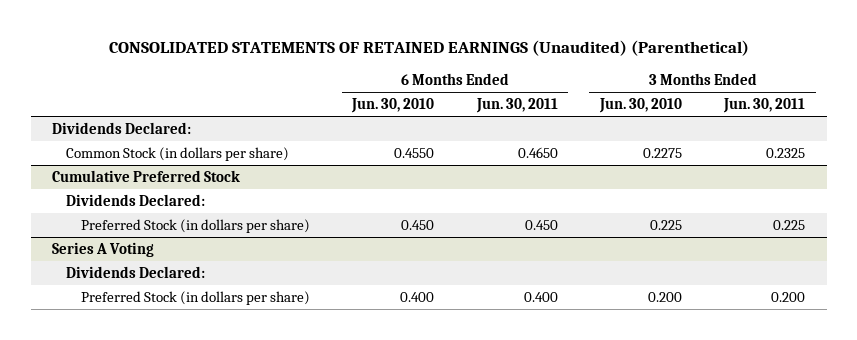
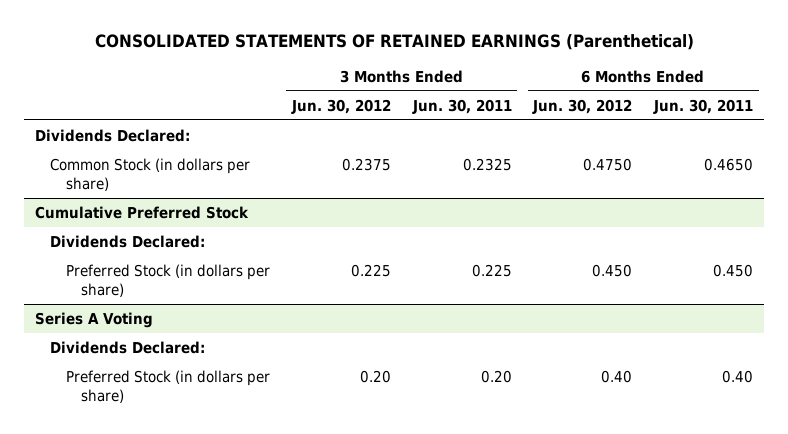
- CONSOLIDATED STATEMENTS OF RETAINED EARNINGS (Unaudited) (Parenthetical)
+ CONSOLIDATED STATEMENTS OF RETAINED EARNINGS (Parenthetical)
- | 6 Months Ended Jun. 30, 2010 | 6 Months Ended Jun. 30, 2011 | 3 Months Ended Jun. 30, 2010 | 3 Months Ended Jun. 30, 2011
+ | 3 Months Ended Jun. 30, 2012 | 3 Months Ended Jun. 30, 2011 | 6 Months Ended Jun. 30, 2012 | 6 Months Ended Jun. 30, 2011
@ Series A Voting
- Preferred Stock (in dollars per share) | 0.400 | 0.400 | 0.200 | 0.200
+ Preferred Stock (in dollars per share) | 0.20 | 0.20 | 0.40 | 0.40

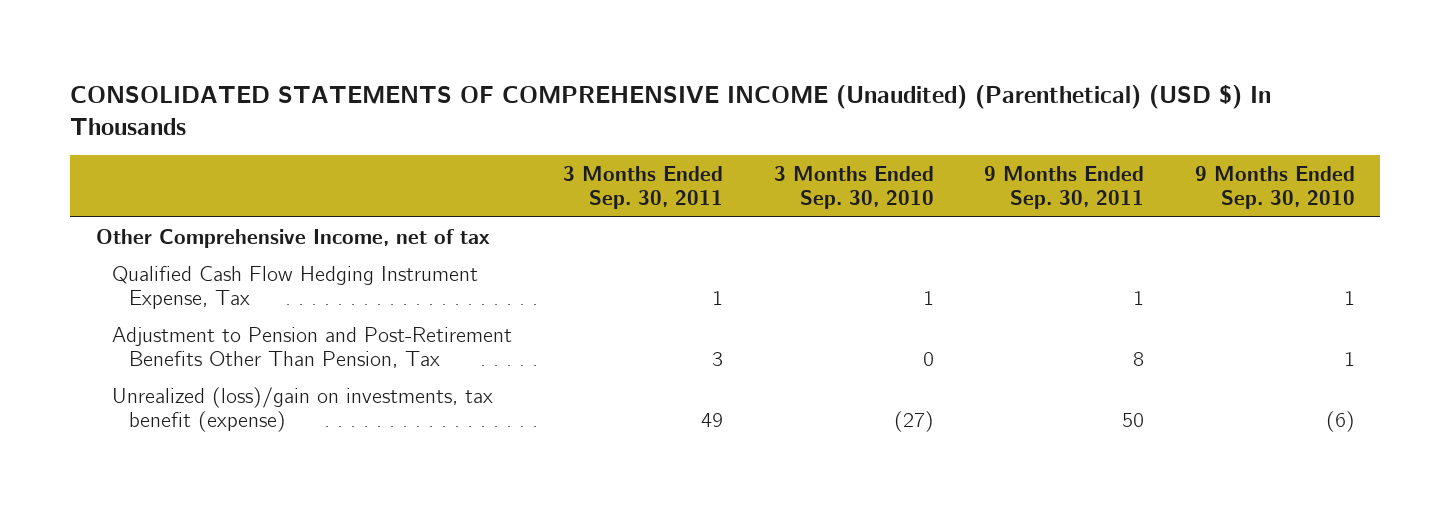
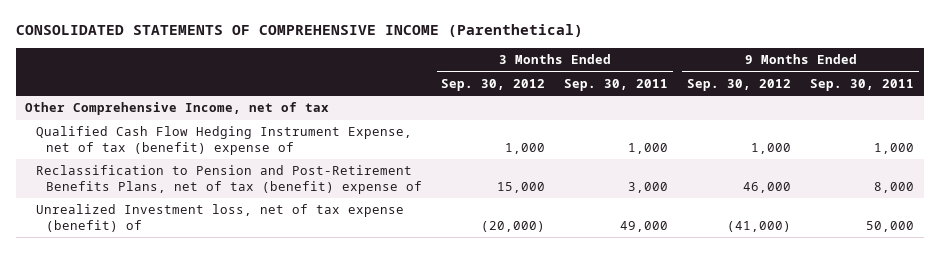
- CONSOLIDATED STATEMENTS OF COMPREHENSIVE INCOME (Unaudited) (Parenthetical) (USD $) In Thousands
+ CONSOLIDATED STATEMENTS OF COMPREHENSIVE INCOME (Parenthetical)
- | 3 Months Ended Sep. 30, 2011 | 3 Months Ended Sep. 30, 2010 | 9 Months Ended Sep. 30, 2011 | 9 Months Ended Sep. 30, 2010
+ | 3 Months Ended Sep. 30, 2012 | 3 Months Ended Sep. 30, 2011 | 9 Months Ended Sep. 30, 2012 | 9 Months Ended Sep. 30, 2011
- Qualified Cash Flow Hedging Instrument Expense, Tax | 1 | 1 | 1 | 1
- Adjustment to Pension and Post-Retirement Benefits Other Than Pension, Tax | 3 | 0 | 8 | 1
- Unrealized (loss)/gain on investments, tax benefit (expense) | 49 | (27) | 50 | (6)
+ Qualified Cash Flow Hedging Instrument Expense, net of tax (benefit) expense of | 1,000 | 1,000 | 1,000 | 1,000
+ Reclassification to Pension and Post-Retirement Benefits Plans, net of tax (benefit) expense of | 15,000 | 3,000 | 46,000 | 8,000
+ Unrealized Investment loss, net of tax expense (benefit) of | (20,000) | 49,000 | (41,000) | 50,000

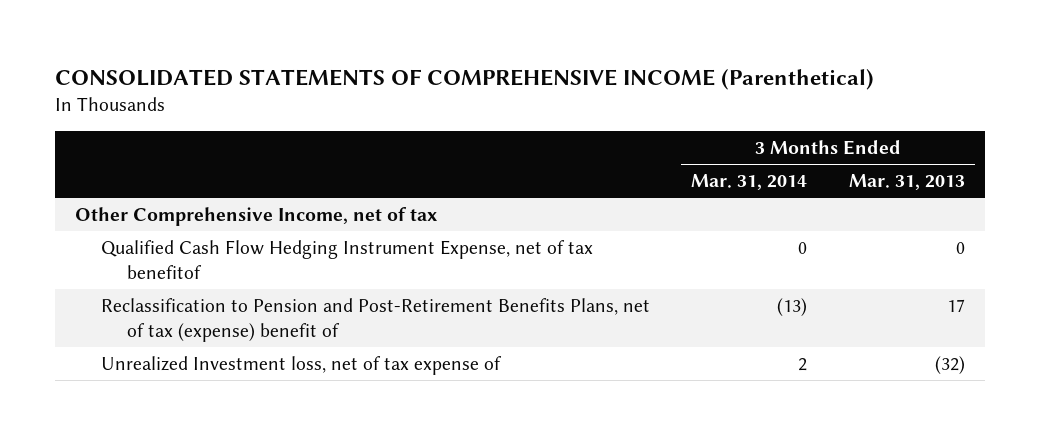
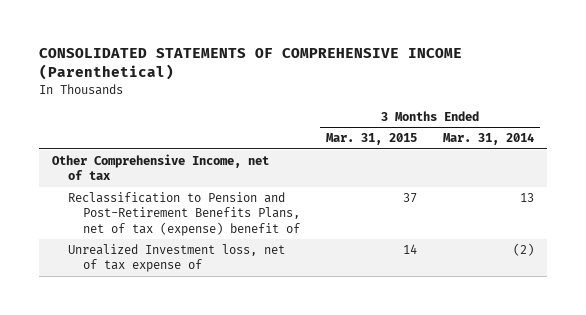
- | 3 Months Ended Mar. 31, 2014 | 3 Months Ended Mar. 31, 2013
+ | 3 Months Ended Mar. 31, 2015 | 3 Months Ended Mar. 31, 2014
- Qualified Cash Flow Hedging Instrument Expense, net of tax benefitof | 0 | 0
- Reclassification to Pension and Post-Retirement Benefits Plans, net of tax (expense) benefit of | (13) | 17
- Unrealized Investment loss, net of tax expense of | 2 | (32)
+ Reclassification to Pension and Post-Retirement Benefits Plans, net of tax (expense) benefit of | 37 | 13
+ Unrealized Investment loss, net of tax expense of | 14 | (2)

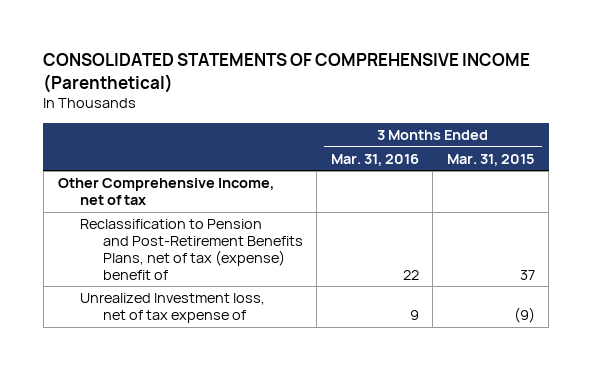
- | 3 Months Ended Mar. 31, 2015 | 3 Months Ended Mar. 31, 2014
+ | 3 Months Ended Mar. 31, 2016 | 3 Months Ended Mar. 31, 2015
- Unrealized Investment loss, net of tax expense of | 14 | (2)
+ Unrealized Investment loss, net of tax expense of | 9 | (9)

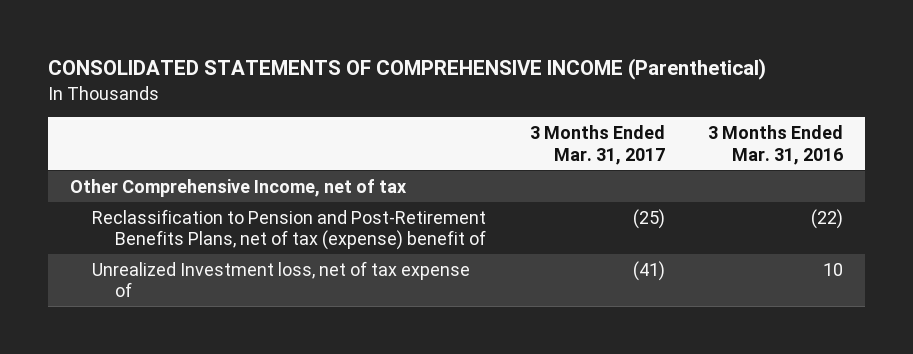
- | 3 Months Ended Mar. 31, 2016 | 3 Months Ended Mar. 31, 2015
+ | 3 Months Ended Mar. 31, 2017 | 3 Months Ended Mar. 31, 2016
- Reclassification to Pension and Post-Retirement Benefits Plans, net of tax (expense) benefit of | 22 | 37
- Unrealized Investment loss, net of tax expense of | 9 | (9)
+ Reclassification to Pension and Post-Retirement Benefits Plans, net of tax (expense) benefit of | (25) | (22)
+ Unrealized Investment loss, net of tax expense of | (41) | 10

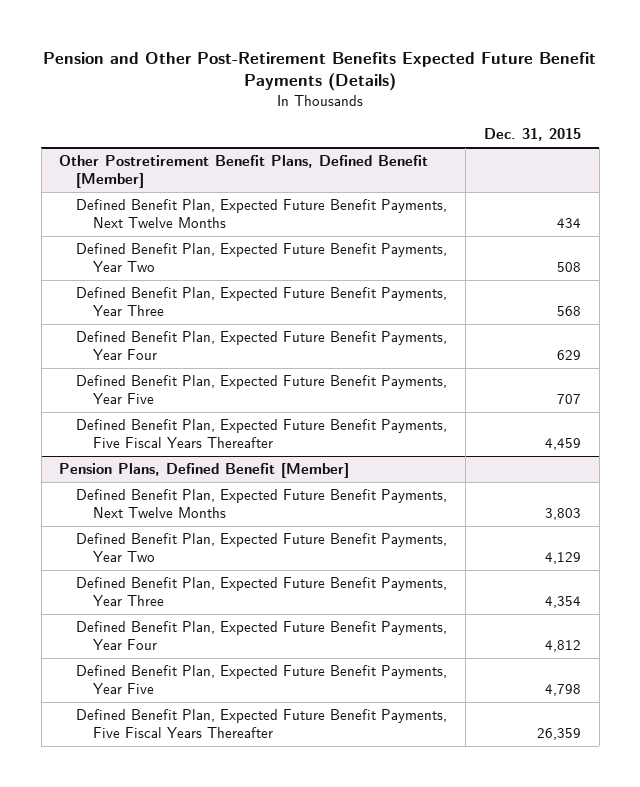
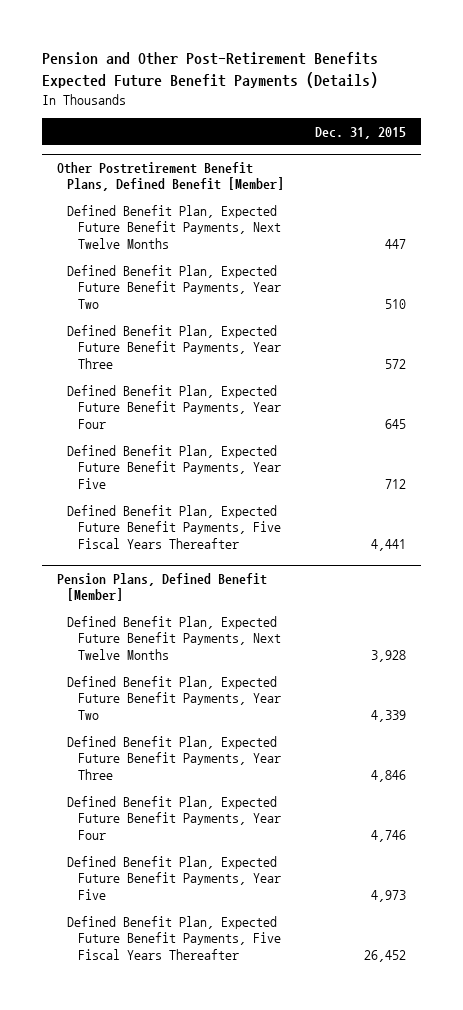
@ Other Postretirement Benefit Plans, Defined Benefit [Member]
- Defined Benefit Plan, Expected Future Benefit Payments, Next Twelve Months | 434
- Defined Benefit Plan, Expected Future Benefit Payments, Year Two | 508
- Defined Benefit Plan, Expected Future Benefit Payments, Year Three | 568
- Defined Benefit Plan, Expected Future Benefit Payments, Year Four | 629
- Defined Benefit Plan, Expected Future Benefit Payments, Year Five | 707
- Defined Benefit Plan, Expected Future Benefit Payments, Five Fiscal Years Thereafter | 4,459
+ Defined Benefit Plan, Expected Future Benefit Payments, Next Twelve Months | 447
+ Defined Benefit Plan, Expected Future Benefit Payments, Year Two | 510
+ Defined Benefit Plan, Expected Future Benefit Payments, Year Three | 572
+ Defined Benefit Plan, Expected Future Benefit Payments, Year Four | 645
+ Defined Benefit Plan, Expected Future Benefit Payments, Year Five | 712
+ Defined Benefit Plan, Expected Future Benefit Payments, Five Fiscal Years Thereafter | 4,441
@ Pension Plans, Defined Benefit [Member]
- Defined Benefit Plan, Expected Future Benefit Payments, Next Twelve Months | 3,803
- Defined Benefit Plan, Expected Future Benefit Payments, Year Two | 4,129
- Defined Benefit Plan, Expected Future Benefit Payments, Year Three | 4,354
- Defined Benefit Plan, Expected Future Benefit Payments, Year Four | 4,812
- Defined Benefit Plan, Expected Future Benefit Payments, Year Five | 4,798
- Defined Benefit Plan, Expected Future Benefit Payments, Five Fiscal Years Thereafter | 26,359
+ Defined Benefit Plan, Expected Future Benefit Payments, Next Twelve Months | 3,928
+ Defined Benefit Plan, Expected Future Benefit Payments, Year Two | 4,339
+ Defined Benefit Plan, Expected Future Benefit Payments, Year Three | 4,846
+ Defined Benefit Plan, Expected Future Benefit Payments, Year Four | 4,746
+ Defined Benefit Plan, Expected Future Benefit Payments, Year Five | 4,973
+ Defined Benefit Plan, Expected Future Benefit Payments, Five Fiscal Years Thereafter | 26,452

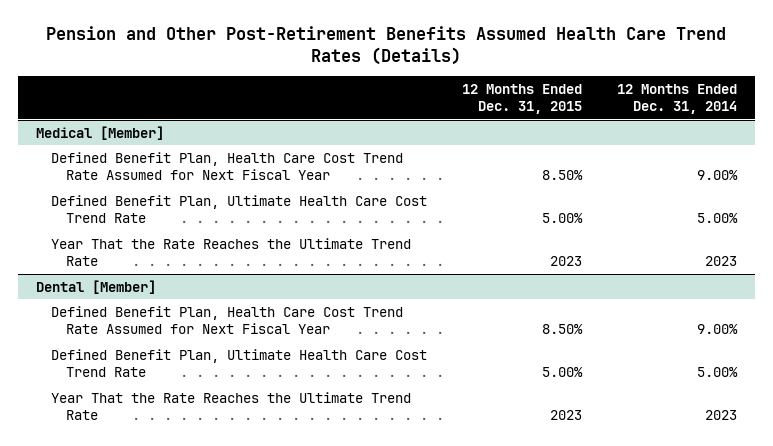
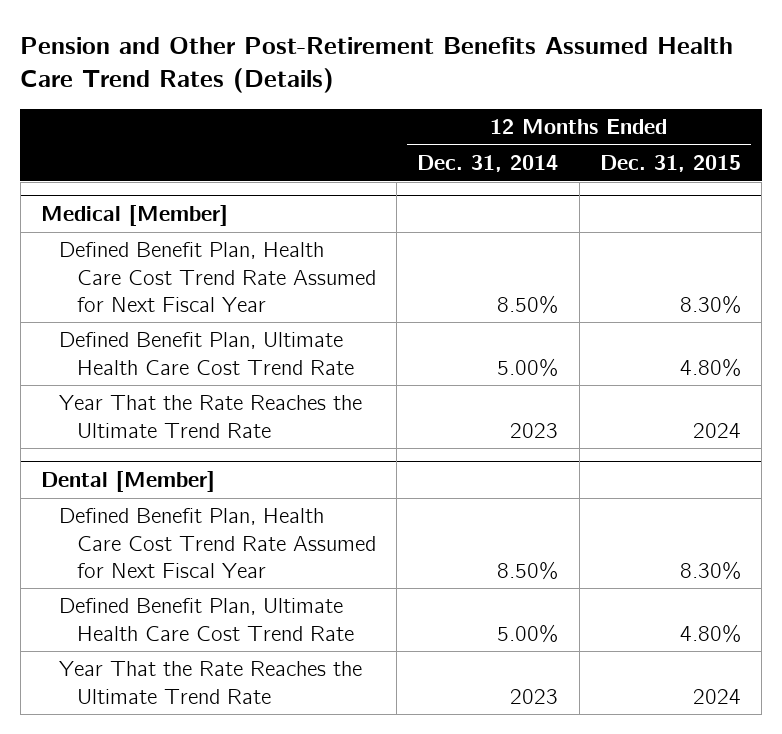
- | 12 Months Ended Dec. 31, 2015 | 12 Months Ended Dec. 31, 2014
+ | 12 Months Ended Dec. 31, 2014 | 12 Months Ended Dec. 31, 2015
@ Medical [Member]
- Defined Benefit Plan, Health Care Cost Trend Rate Assumed for Next Fiscal Year | 8.50% | 9.00%
- Defined Benefit Plan, Ultimate Health Care Cost Trend Rate | 5.00% | 5.00%
- Year That the Rate Reaches the Ultimate Trend Rate | 2023 | 2023
+ Defined Benefit Plan, Health Care Cost Trend Rate Assumed for Next Fiscal Year | 8.50% | 8.30%
+ Defined Benefit Plan, Ultimate Health Care Cost Trend Rate | 5.00% | 4.80%
+ Year That the Rate Reaches the Ultimate Trend Rate | 2023 | 2024
@ Dental [Member]
- Defined Benefit Plan, Health Care Cost Trend Rate Assumed for Next Fiscal Year | 8.50% | 9.00%
- Defined Benefit Plan, Ultimate Health Care Cost Trend Rate | 5.00% | 5.00%
- Year That the Rate Reaches the Ultimate Trend Rate | 2023 | 2023
+ Defined Benefit Plan, Health Care Cost Trend Rate Assumed for Next Fiscal Year | 8.50% | 8.30%
+ Defined Benefit Plan, Ultimate Health Care Cost Trend Rate | 5.00% | 4.80%
+ Year That the Rate Reaches the Ultimate Trend Rate | 2023 | 2024

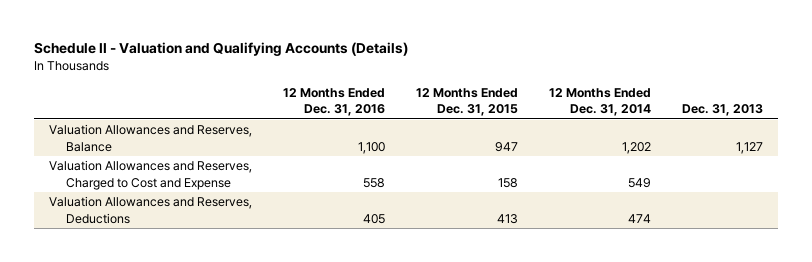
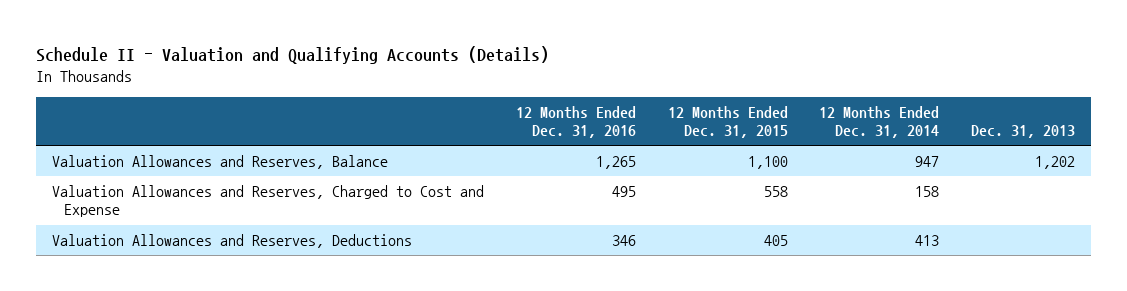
- Valuation Allowances and Reserves, Balance | 1,100 | 947 | 1,202 | 1,127
- Valuation Allowances and Reserves, Charged to Cost and Expense | 558 | 158 | 549 |
- Valuation Allowances and Reserves, Deductions | 405 | 413 | 474 |
+ Valuation Allowances and Reserves, Balance | 1,265 | 1,100 | 947 | 1,202
+ Valuation Allowances and Reserves, Charged to Cost and Expense | 495 | 558 | 158 |
+ Valuation Allowances and Reserves, Deductions | 346 | 405 | 413 |

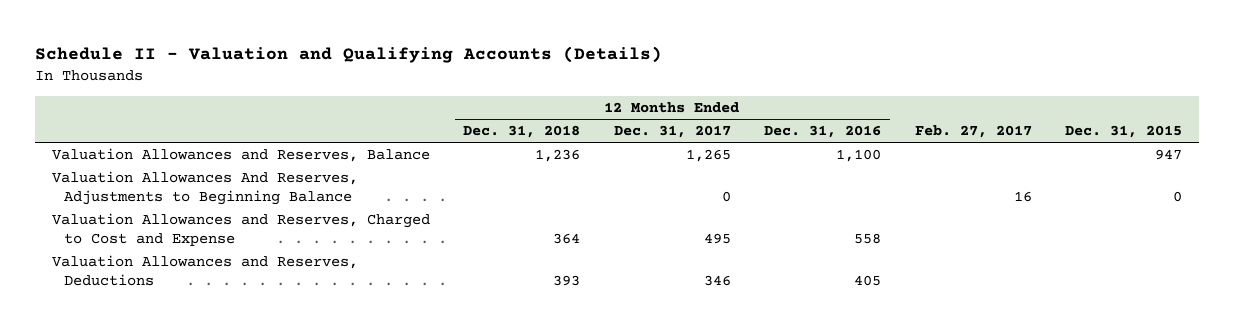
- | 12 Months Ended Dec. 31, 2016 | 12 Months Ended Dec. 31, 2015 | 12 Months Ended Dec. 31, 2014 | Dec. 31, 2013
+ | 12 Months Ended Dec. 31, 2018 | 12 Months Ended Dec. 31, 2017 | 12 Months Ended Dec. 31, 2016 | Feb. 27, 2017 | Dec. 31, 2015
- Valuation Allowances and Reserves, Balance | 1,265 | 1,100 | 947 | 1,202
- Valuation Allowances and Reserves, Charged to Cost and Expense | 495 | 558 | 158 |
- Valuation Allowances and Reserves, Deductions | 346 | 405 | 413 |
+ Valuation Allowances and Reserves, Balance | 1,236 | 1,265 | 1,100 | | 947
+ Valuation Allowances And Reserves, Adjustments to Beginning Balance | | 0 | | 16 | 0
+ Valuation Allowances and Reserves, Charged to Cost and Expense | 364 | 495 | 558 | |
+ Valuation Allowances and Reserves, Deductions | 393 | 346 | 405 | |

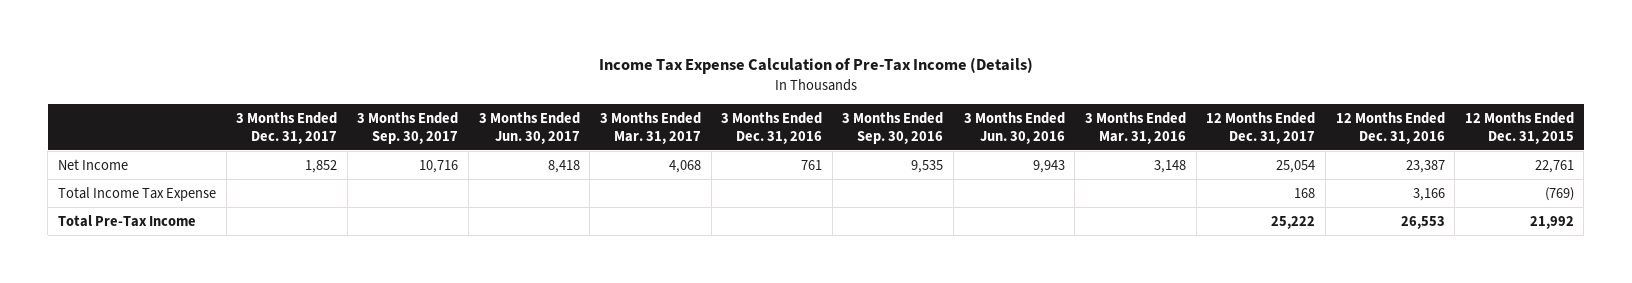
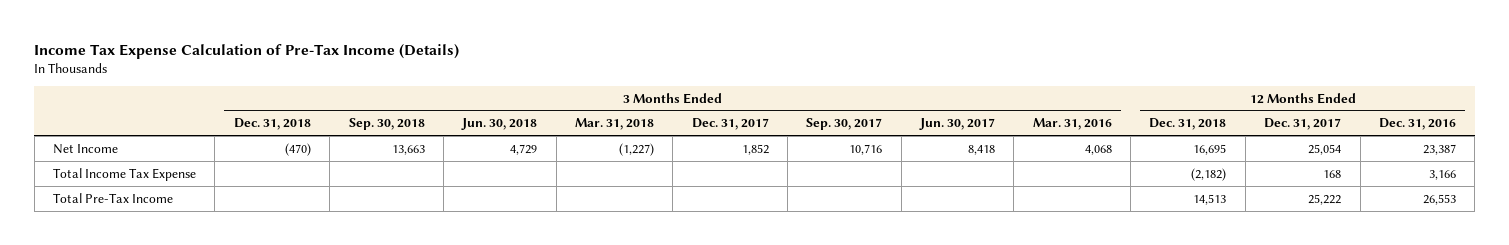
- | 3 Months Ended Dec. 31, 2017 | 3 Months Ended Sep. 30, 2017 | 3 Months Ended Jun. 30, 2017 | 3 Months Ended Mar. 31, 2017 | 3 Months Ended Dec. 31, 2016 | 3 Months Ended Sep. 30, 2016 | 3 Months Ended Jun. 30, 2016 | 3 Months Ended Mar. 31, 2016 | 12 Months Ended Dec. 31, 2017 | 12 Months Ended Dec. 31, 2016 | 12 Months Ended Dec. 31, 2015
+ | 3 Months Ended Dec. 31, 2018 | 3 Months Ended Sep. 30, 2018 | 3 Months Ended Jun. 30, 2018 | 3 Months Ended Mar. 31, 2018 | 3 Months Ended Dec. 31, 2017 | 3 Months Ended Sep. 30, 2017 | 3 Months Ended Jun. 30, 2017 | 3 Months Ended Mar. 31, 2016 | 12 Months Ended Dec. 31, 2018 | 12 Months Ended Dec. 31, 2017 | 12 Months Ended Dec. 31, 2016
- Net Income | 1,852 | 10,716 | 8,418 | 4,068 | 761 | 9,535 | 9,943 | 3,148 | 25,054 | 23,387 | 22,761
+ Net Income | (470) | 13,663 | 4,729 | (1,227) | 1,852 | 10,716 | 8,418 | 4,068 | 16,695 | 25,054 | 23,387

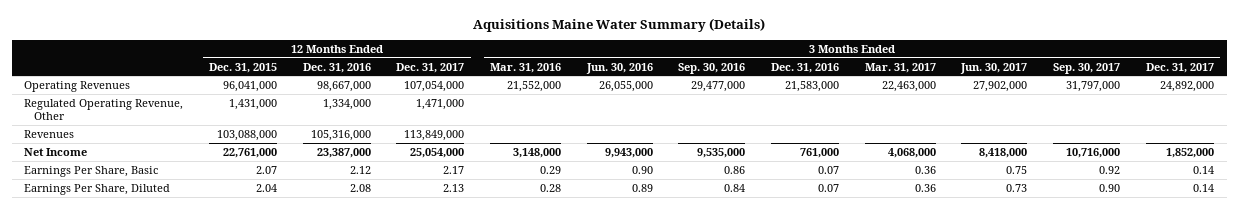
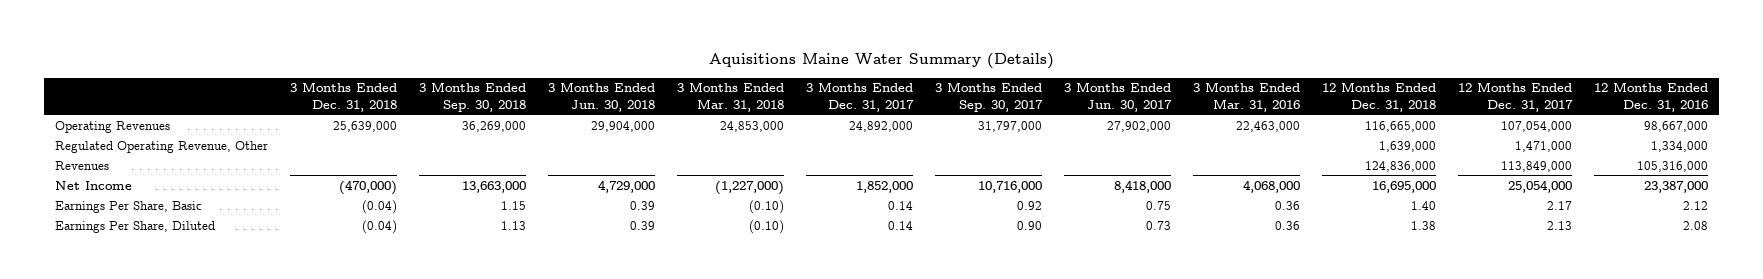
- | 12 Months Ended Dec. 31, 2015 | 12 Months Ended Dec. 31, 2016 | 12 Months Ended Dec. 31, 2017 | 3 Months Ended Mar. 31, 2016 | 3 Months Ended Jun. 30, 2016 | 3 Months Ended Sep. 30, 2016 | 3 Months Ended Dec. 31, 2016 | 3 Months Ended Mar. 31, 2017 | 3 Months Ended Jun. 30, 2017 | 3 Months Ended Sep. 30, 2017 | 3 Months Ended Dec. 31, 2017
+ | 3 Months Ended Dec. 31, 2018 | 3 Months Ended Sep. 30, 2018 | 3 Months Ended Jun. 30, 2018 | 3 Months Ended Mar. 31, 2018 | 3 Months Ended Dec. 31, 2017 | 3 Months Ended Sep. 30, 2017 | 3 Months Ended Jun. 30, 2017 | 3 Months Ended Mar. 31, 2016 | 12 Months Ended Dec. 31, 2018 | 12 Months Ended Dec. 31, 2017 | 12 Months Ended Dec. 31, 2016
- Operating Revenues | 96,041,000 | 98,667,000 | 107,054,000 | 21,552,000 | 26,055,000 | 29,477,000 | 21,583,000 | 22,463,000 | 27,902,000 | 31,797,000 | 24,892,000
+ Operating Revenues | 25,639,000 | 36,269,000 | 29,904,000 | 24,853,000 | 24,892,000 | 31,797,000 | 27,902,000 | 22,463,000 | 116,665,000 | 107,054,000 | 98,667,000
- Net Income | 22,761,000 | 23,387,000 | 25,054,000 | 3,148,000 | 9,943,000 | 9,535,000 | 761,000 | 4,068,000 | 8,418,000 | 10,716,000 | 1,852,000
- Earnings Per Share, Basic | 2.07 | 2.12 | 2.17 | 0.29 | 0.90 | 0.86 | 0.07 | 0.36 | 0.75 | 0.92 | 0.14
- Earnings Per Share, Diluted | 2.04 | 2.08 | 2.13 | 0.28 | 0.89 | 0.84 | 0.07 | 0.36 | 0.73 | 0.90 | 0.14
+ Net Income | (470,000) | 13,663,000 | 4,729,000 | (1,227,000) | 1,852,000 | 10,716,000 | 8,418,000 | 4,068,000 | 16,695,000 | 25,054,000 | 23,387,000
+ Earnings Per Share, Basic | (0.04) | 1.15 | 0.39 | (0.10) | 0.14 | 0.92 | 0.75 | 0.36 | 1.40 | 2.17 | 2.12
+ Earnings Per Share, Diluted | (0.04) | 1.13 | 0.39 | (0.10) | 0.14 | 0.90 | 0.73 | 0.36 | 1.38 | 2.13 | 2.08

